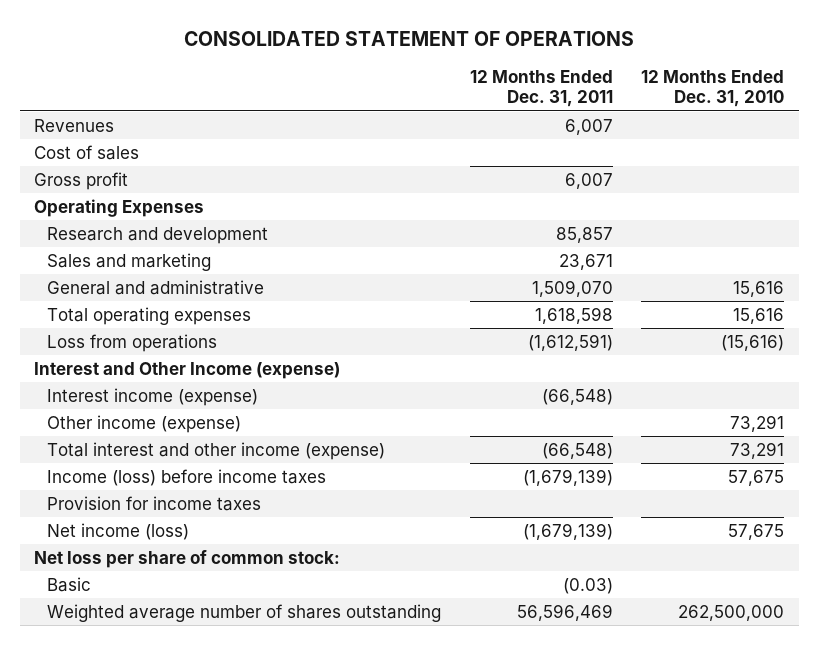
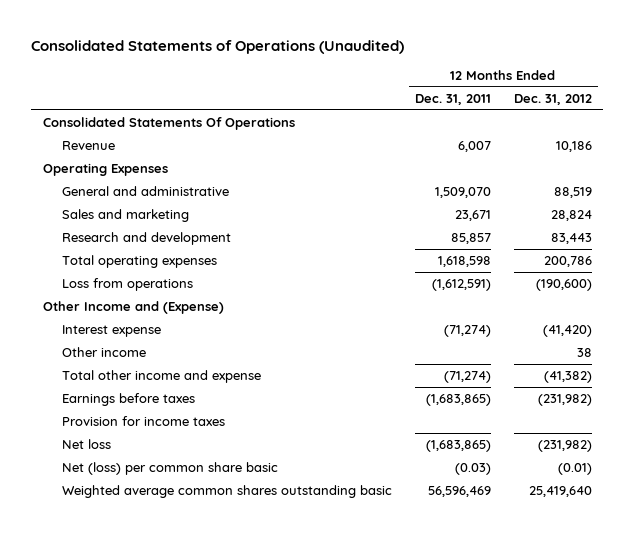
- CONSOLIDATED STATEMENT OF OPERATIONS
+ Consolidated Statements of Operations (Unaudited)
- | 12 Months Ended Dec. 31, 2011 | 12 Months Ended Dec. 31, 2010
+ | 12 Months Ended Dec. 31, 2011 | 12 Months Ended Dec. 31, 2012
- Revenues | 6,007 |
- Cost of sales
- Gross profit | 6,007 |
+ Consolidated Statements Of Operations
+ Revenue | 6,007 | 10,186
moved down: Sales and marketing | 23,671 | 28,824
moved down: Research and development | 85,857 | 83,443
- Interest and Other Income (expense)
- Interest income (expense) | (66,548) |
- Other income (expense) | | 73,291
- Total interest and other income (expense) | (66,548) | 73,291
- Income (loss) before income taxes | (1,679,139) | 57,675
+ Other Income and (Expense)
+ Interest expense | (71,274) | (41,420)
+ Other income | | 38
+ Total other income and expense | (71,274) | (41,382)
+ Earnings before taxes | (1,683,865) | (231,982)
- Net income (loss) | (1,679,139) | 57,675
- Net loss per share of common stock:
- Basic | (0.03) |
- Weighted average number of shares outstanding | 56,596,469 | 262,500,000
+ Net loss | (1,683,865) | (231,982)
+ Net (loss) per common share basic | (0.03) | (0.01)
+ Weighted average common shares outstanding basic | 56,596,469 | 25,419,640

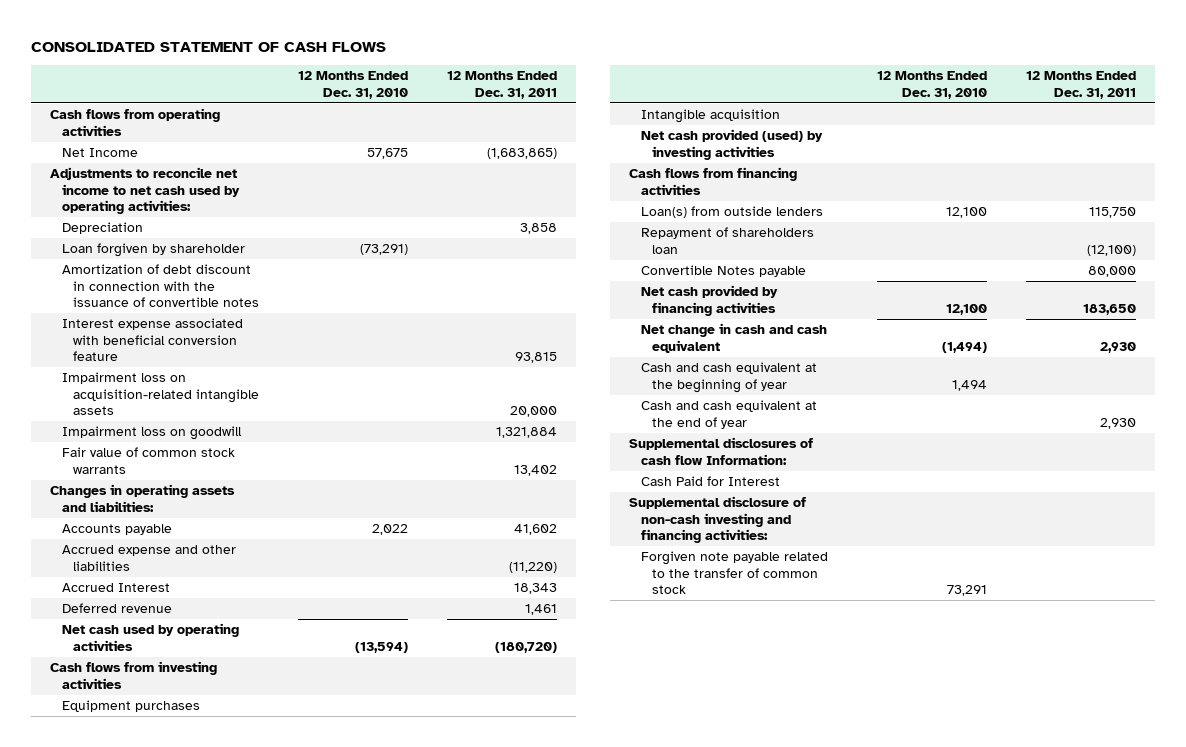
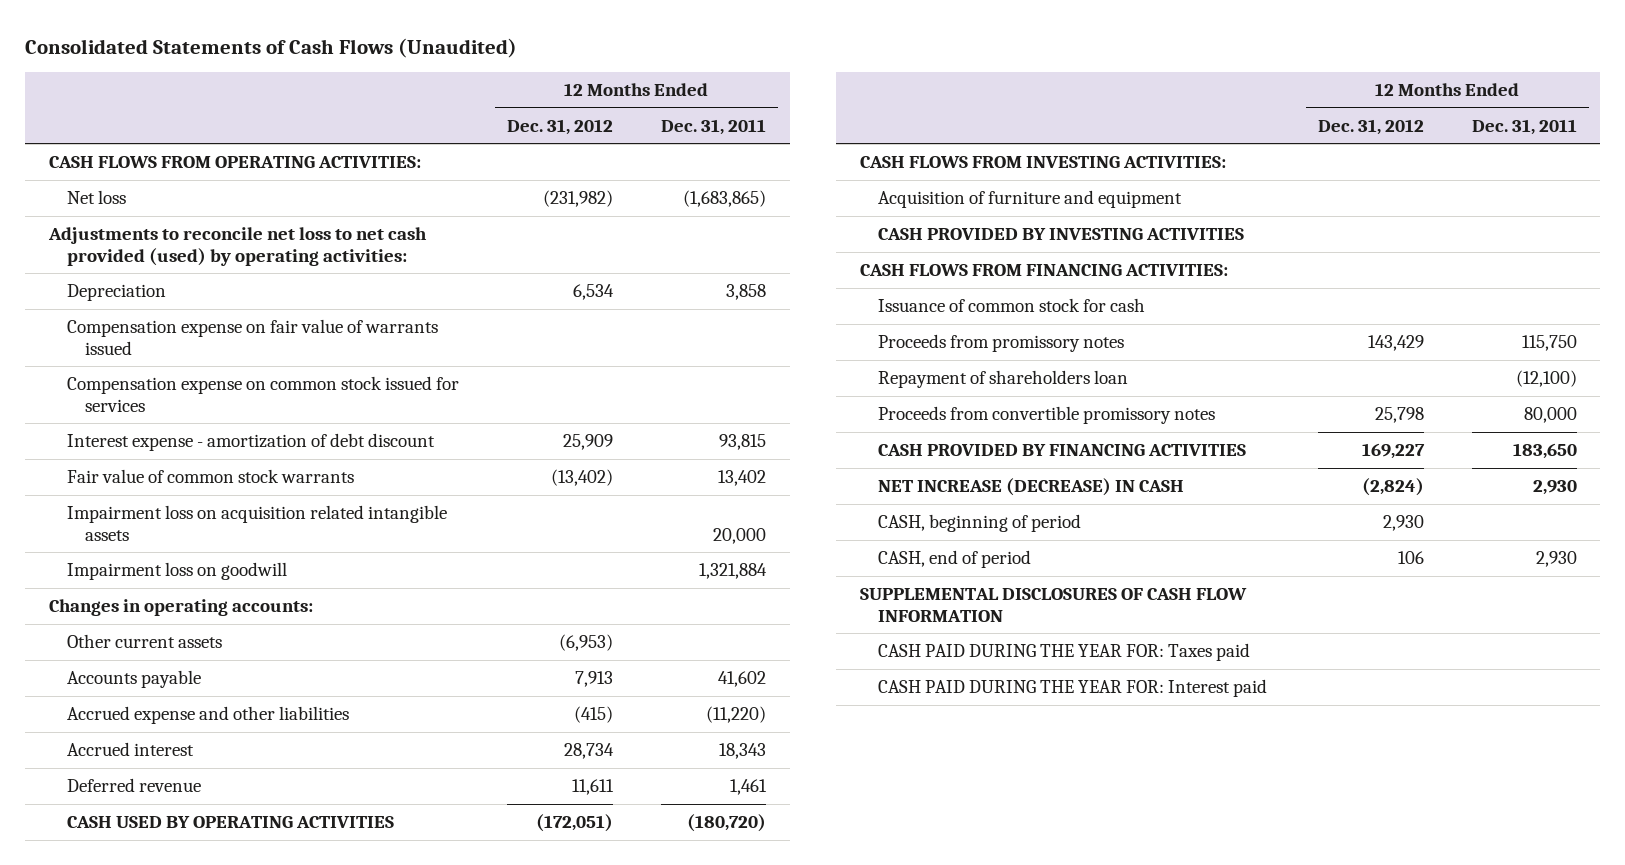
- CONSOLIDATED STATEMENT OF CASH FLOWS
+ Consolidated Statements of Cash Flows (Unaudited)
- | 12 Months Ended Dec. 31, 2010 | 12 Months Ended Dec. 31, 2011
+ | 12 Months Ended Dec. 31, 2012 | 12 Months Ended Dec. 31, 2011
- Cash flows from operating activities
- Net Income | 57,675 | (1,683,865)
- Adjustments to reconcile net income to net cash used by operating activities:
+ CASH FLOWS FROM OPERATING ACTIVITIES:
+ Net loss | (231,982) | (1,683,865)
+ Adjustments to reconcile net loss to net cash provided (used) by operating activities:
- Loan forgiven by shareholder | (73,291) |
- Amortization of debt discount in connection with the issuance of convertible notes
- Interest expense associated with beneficial conversion feature | | 93,815
- Impairment loss on acquisition-related intangible assets | | 20,000
+ Compensation expense on fair value of warrants issued
+ Compensation expense on common stock issued for services
+ Interest expense - amortization of debt discount | 25,909 | 93,815
- Changes in operating assets and liabilities:
+ Impairment loss on acquisition related intangible assets | | 20,000
moved down: Impairment loss on goodwill | | 1,321,884
+ Changes in operating accounts:
+ Other current assets | (6,953) |
- Accrued Interest | | 18,343
+ Accrued interest | 28,734 | 18,343
- Net cash used by operating activities | (13,594) | (180,720)
- Cash flows from investing activities
- Equipment purchases
- Intangible acquisition
- Net cash provided (used) by investing activities
- Cash flows from financing activities
- Loan(s) from outside lenders | 12,100 | 115,750
+ CASH USED BY OPERATING ACTIVITIES | (172,051) | (180,720)
+ CASH FLOWS FROM INVESTING ACTIVITIES:
+ Acquisition of furniture and equipment
+ CASH PROVIDED BY INVESTING ACTIVITIES
+ CASH FLOWS FROM FINANCING ACTIVITIES:
+ Issuance of common stock for cash
+ Proceeds from promissory notes | 143,429 | 115,750
- Convertible Notes payable | | 80,000
- Net cash provided by financing activities | 12,100 | 183,650
- Net change in cash and cash equivalent | (1,494) | 2,930
- Cash and cash equivalent at the beginning of year | 1,494 |
- Cash and cash equivalent at the end of year | | 2,930
- Supplemental disclosures of cash flow Information:
- Cash Paid for Interest
- Supplemental disclosure of non-cash investing and financing activities:
- Forgiven note payable related to the transfer of common stock | 73,291 |
+ Proceeds from convertible promissory notes | 25,798 | 80,000
+ CASH PROVIDED BY FINANCING ACTIVITIES | 169,227 | 183,650
+ NET INCREASE (DECREASE) IN CASH | (2,824) | 2,930
+ CASH, beginning of period | 2,930 |
+ CASH, end of period | 106 | 2,930
+ SUPPLEMENTAL DISCLOSURES OF CASH FLOW INFORMATION
+ CASH PAID DURING THE YEAR FOR: Taxes paid
+ CASH PAID DURING THE YEAR FOR: Interest paid

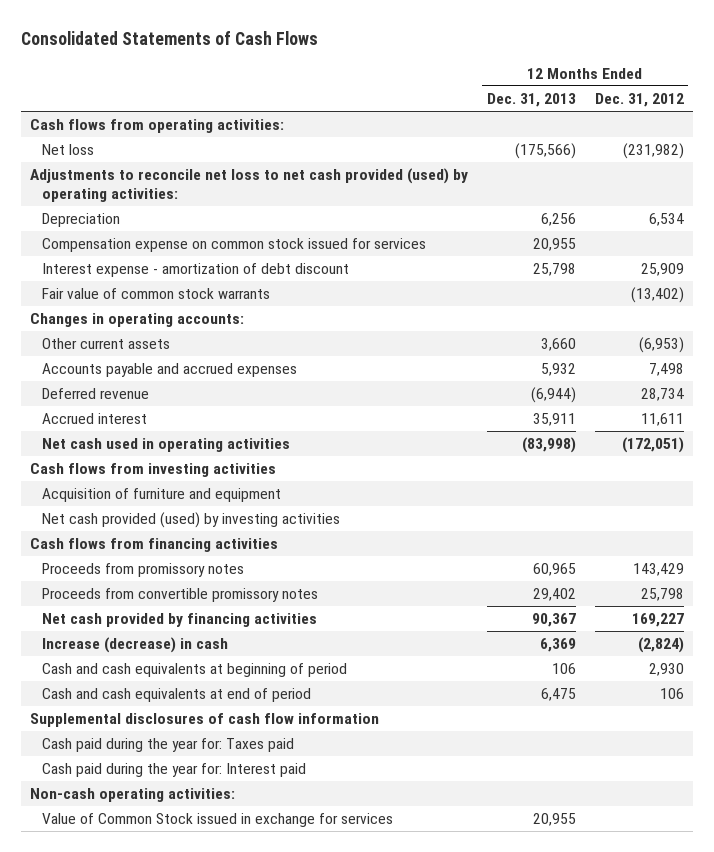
- Consolidated Statements of Cash Flows (Unaudited)
+ Consolidated Statements of Cash Flows
- | 12 Months Ended Dec. 31, 2012 | 12 Months Ended Dec. 31, 2011
+ | 12 Months Ended Dec. 31, 2013 | 12 Months Ended Dec. 31, 2012
- CASH FLOWS FROM OPERATING ACTIVITIES:
+ Cash flows from operating activities:
- Compensation expense on fair value of warrants issued
- Impairment loss on acquisition related intangible assets | | 20,000
- Impairment loss on goodwill | | 1,321,884
- Accounts payable | 7,913 | 41,602
- Accrued expense and other liabilities | (415) | (11,220)
- Accrued interest | 28,734 | 18,343
- Deferred revenue | 11,611 | 1,461
- CASH USED BY OPERATING ACTIVITIES | (172,051) | (180,720)
- CASH FLOWS FROM INVESTING ACTIVITIES:
+ Accounts payable and accrued expenses | 5,932 | 7,498
+ Deferred revenue | (6,944) | 28,734
+ Accrued interest | 35,911 | 11,611
+ Net cash used in operating activities | (83,998) | (172,051)
+ Cash flows from investing activities
- CASH PROVIDED BY INVESTING ACTIVITIES
- CASH FLOWS FROM FINANCING ACTIVITIES:
- Issuance of common stock for cash
+ Net cash provided (used) by investing activities
+ Cash flows from financing activities
- Repayment of shareholders loan | | (12,100)
- CASH PROVIDED BY FINANCING ACTIVITIES | 169,227 | 183,650
- NET INCREASE (DECREASE) IN CASH | (2,824) | 2,930
- CASH, beginning of period | 2,930 |
- CASH, end of period | 106 | 2,930
- SUPPLEMENTAL DISCLOSURES OF CASH FLOW INFORMATION
- CASH PAID DURING THE YEAR FOR: Taxes paid
- CASH PAID DURING THE YEAR FOR: Interest paid
+ Net cash provided by financing activities | 90,367 | 169,227
+ Increase (decrease) in cash | 6,369 | (2,824)
+ Cash and cash equivalents at beginning of period | 106 | 2,930
+ Cash and cash equivalents at end of period | 6,475 | 106
+ Supplemental disclosures of cash flow information
+ Cash paid during the year for: Taxes paid
+ Cash paid during the year for: Interest paid
+ Non-cash operating activities:
+ Value of Common Stock issued in exchange for services | 20,955 |

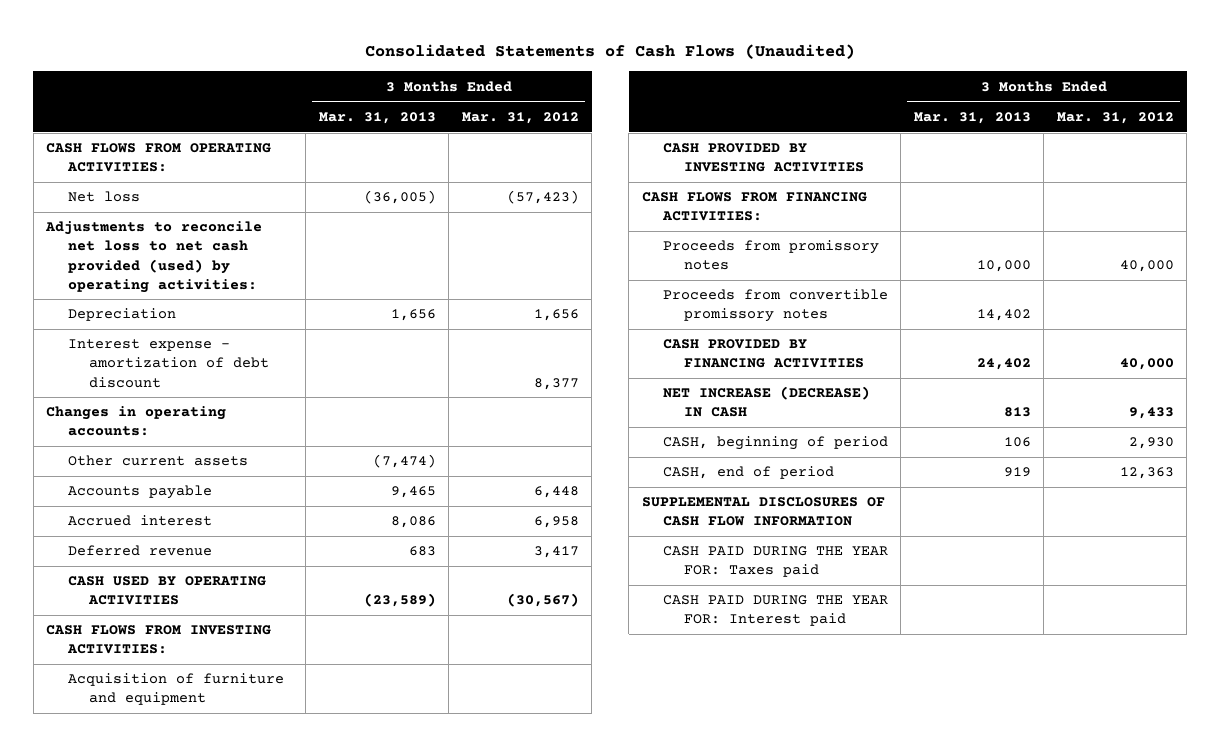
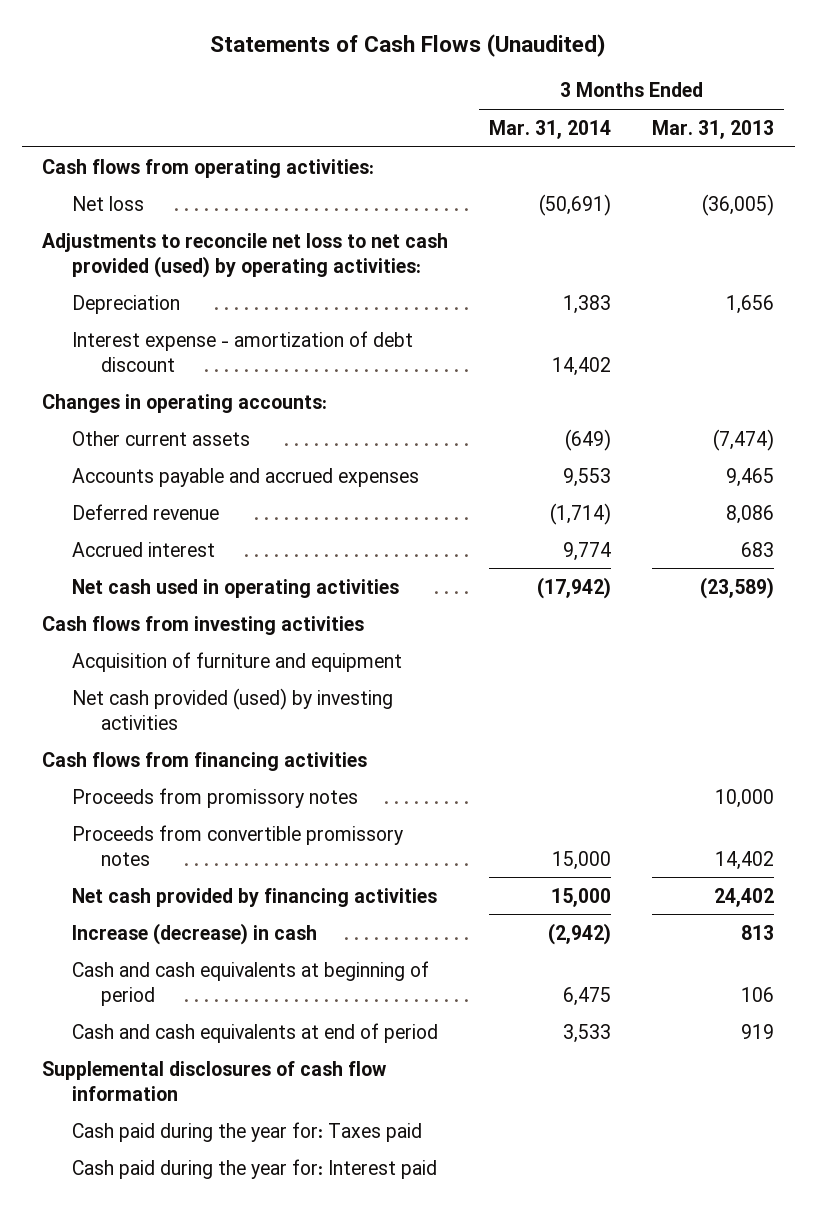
- Consolidated Statements of Cash Flows (Unaudited)
+ Statements of Cash Flows (Unaudited)
- | 3 Months Ended Mar. 31, 2013 | 3 Months Ended Mar. 31, 2012
+ | 3 Months Ended Mar. 31, 2014 | 3 Months Ended Mar. 31, 2013
- CASH FLOWS FROM OPERATING ACTIVITIES:
+ Cash flows from operating activities:
- Accounts payable | 9,465 | 6,448
- Accrued interest | 8,086 | 6,958
- Deferred revenue | 683 | 3,417
- CASH USED BY OPERATING ACTIVITIES | (23,589) | (30,567)
- CASH FLOWS FROM INVESTING ACTIVITIES:
+ Accounts payable and accrued expenses | 9,553 | 9,465
+ Deferred revenue | (1,714) | 8,086
+ Accrued interest | 9,774 | 683
+ Net cash used in operating activities | (17,942) | (23,589)
+ Cash flows from investing activities
- CASH PROVIDED BY INVESTING ACTIVITIES
- CASH FLOWS FROM FINANCING ACTIVITIES:
+ Net cash provided (used) by investing activities
+ Cash flows from financing activities
- CASH PROVIDED BY FINANCING ACTIVITIES | 24,402 | 40,000
- NET INCREASE (DECREASE) IN CASH | 813 | 9,433
- CASH, beginning of period | 106 | 2,930
- CASH, end of period | 919 | 12,363
- SUPPLEMENTAL DISCLOSURES OF CASH FLOW INFORMATION
- CASH PAID DURING THE YEAR FOR: Taxes paid
- CASH PAID DURING THE YEAR FOR: Interest paid
+ Net cash provided by financing activities | 15,000 | 24,402
+ Increase (decrease) in cash | (2,942) | 813
+ Cash and cash equivalents at beginning of period | 6,475 | 106
+ Cash and cash equivalents at end of period | 3,533 | 919
+ Supplemental disclosures of cash flow information
+ Cash paid during the year for: Taxes paid
+ Cash paid during the year for: Interest paid

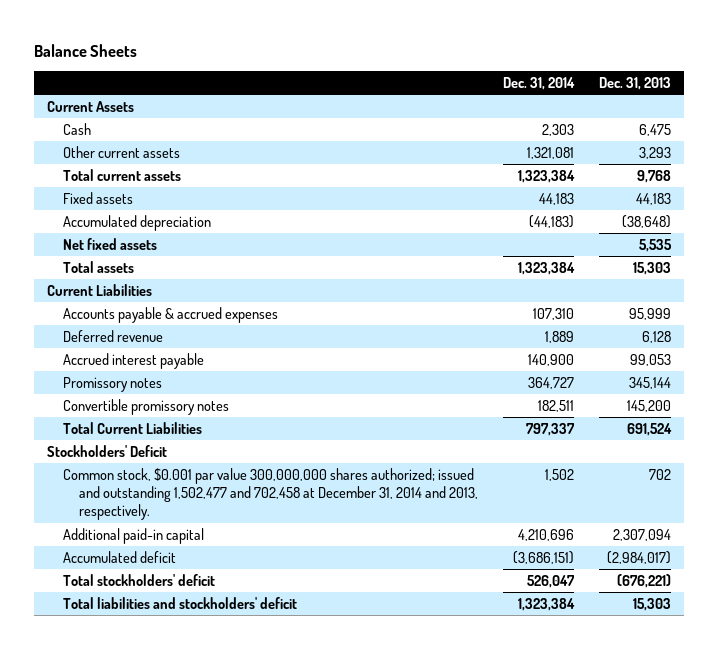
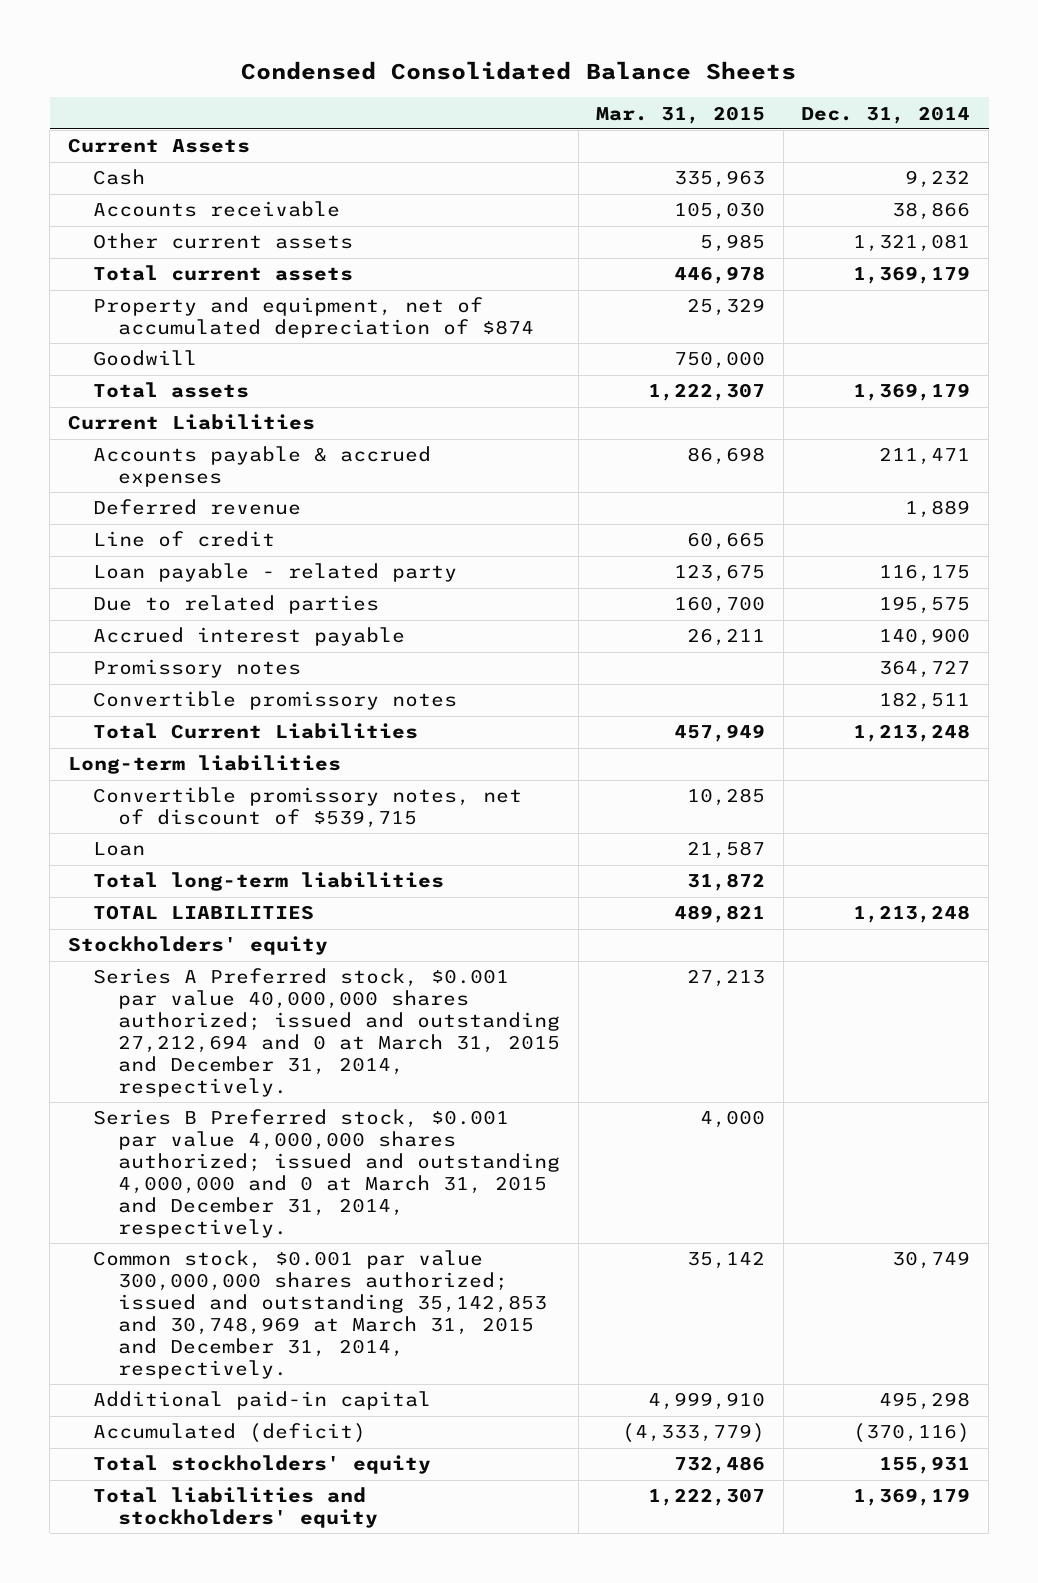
- Balance Sheets
+ Condensed Consolidated Balance Sheets
- | Dec. 31, 2014 | Dec. 31, 2013
+ | Mar. 31, 2015 | Dec. 31, 2014
- Cash | 2,303 | 6,475
+ Cash | 335,963 | 9,232
+ Accounts receivable | 105,030 | 38,866
- Total current assets | 1,323,384 | 9,768
- Fixed assets | 44,183 | 44,183
- Accumulated depreciation | (44,183) | (38,648)
- Net fixed assets | | 5,535
- Total assets | 1,323,384 | 15,303
+ Total current assets | 446,978 | 1,369,179
+ Property and equipment, net of accumulated depreciation of $874 | 25,329 |
+ Goodwill | 750,000 |
+ Total assets | 1,222,307 | 1,369,179
- Accounts payable & accrued expenses | 107,310 | 95,999
+ Accounts payable & accrued expenses | 86,698 | 211,471
+ Line of credit | 60,665 |
+ Loan payable - related party | 123,675 | 116,175
+ Due to related parties | 160,700 | 195,575
- Total Current Liabilities | 797,337 | 691,524
- Stockholders' Deficit
- Common stock, $0.001 par value 300,000,000 shares authorized; issued and outstanding 1,502,477 and 702,458 at December 31, 2014 and 2013, respectively. | 1,502 | 702
- Additional paid-in capital | 4,210,696 | 2,307,094
- Accumulated deficit | (3,686,151) | (2,984,017)
- Total stockholders' deficit | 526,047 | (676,221)
- Total liabilities and stockholders' deficit | 1,323,384 | 15,303
+ Total Current Liabilities | 457,949 | 1,213,248
+ Long-term liabilities
+ Convertible promissory notes, net of discount of $539,715 | 10,285 |
+ Loan | 21,587 |
+ Total long-term liabilities | 31,872 |
+ TOTAL LIABILITIES | 489,821 | 1,213,248
+ Stockholders' equity
+ Series A Preferred stock, $0.001 par value 40,000,000 shares authorized; issued and outstanding 27,212,694 and 0 at March 31, 2015 and December 31, 2014, respectively. | 27,213 |
+ Series B Preferred stock, $0.001 par value 4,000,000 shares authorized; issued and outstanding 4,000,000 and 0 at March 31, 2015 and December 31, 2014, respectively. | 4,000 |
+ Common stock, $0.001 par value 300,000,000 shares authorized; issued and outstanding 35,142,853 and 30,748,969 at March 31, 2015 and December 31, 2014, respectively. | 35,142 | 30,749
+ Additional paid-in capital | 4,999,910 | 495,298
+ Accumulated (deficit) | (4,333,779) | (370,116)
+ Total stockholders' equity | 732,486 | 155,931
+ Total liabilities and stockholders' equity | 1,222,307 | 1,369,179

